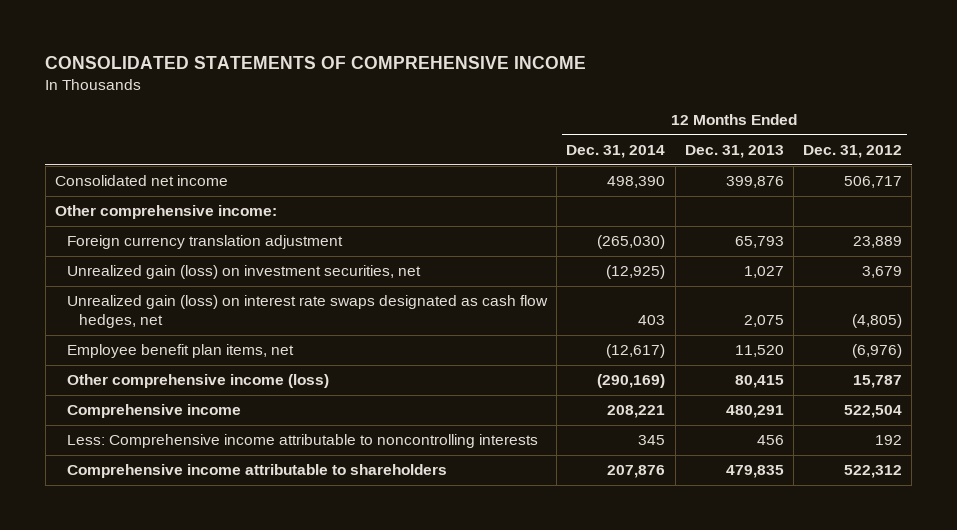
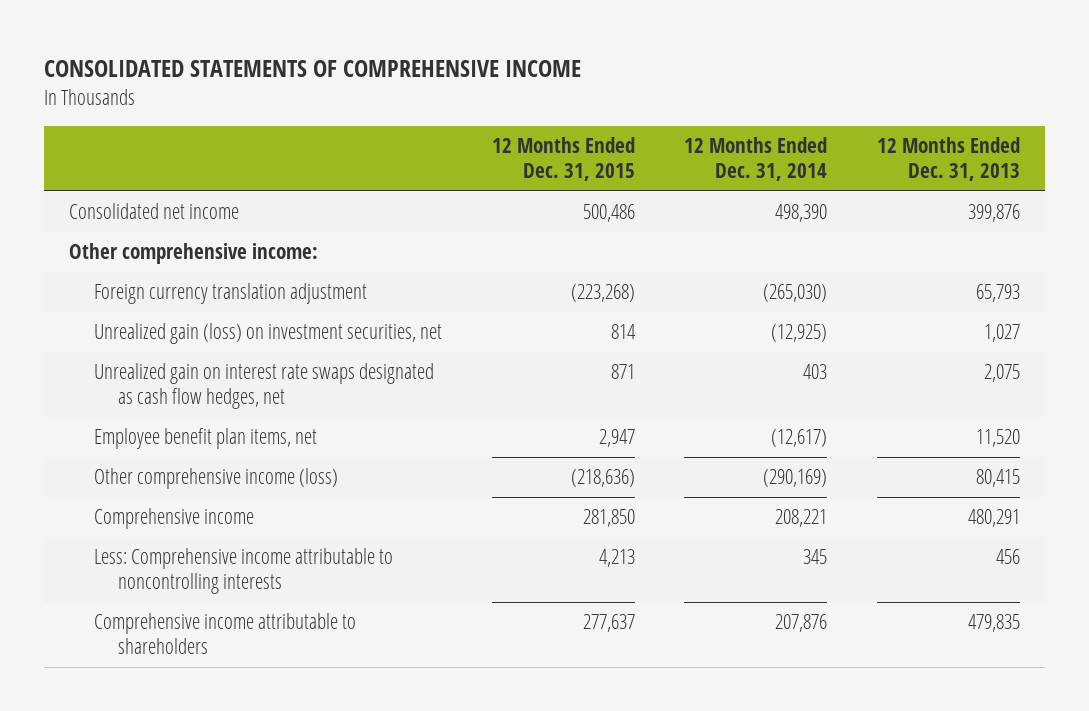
- | 12 Months Ended Dec. 31, 2014 | 12 Months Ended Dec. 31, 2013 | 12 Months Ended Dec. 31, 2012
+ | 12 Months Ended Dec. 31, 2015 | 12 Months Ended Dec. 31, 2014 | 12 Months Ended Dec. 31, 2013
- Unrealized gain (loss) on interest rate swaps designated as cash flow hedges, net | 403 | 2,075 | (4,805)
+ Unrealized gain on interest rate swaps designated as cash flow hedges, net | 871 | 403 | 2,075

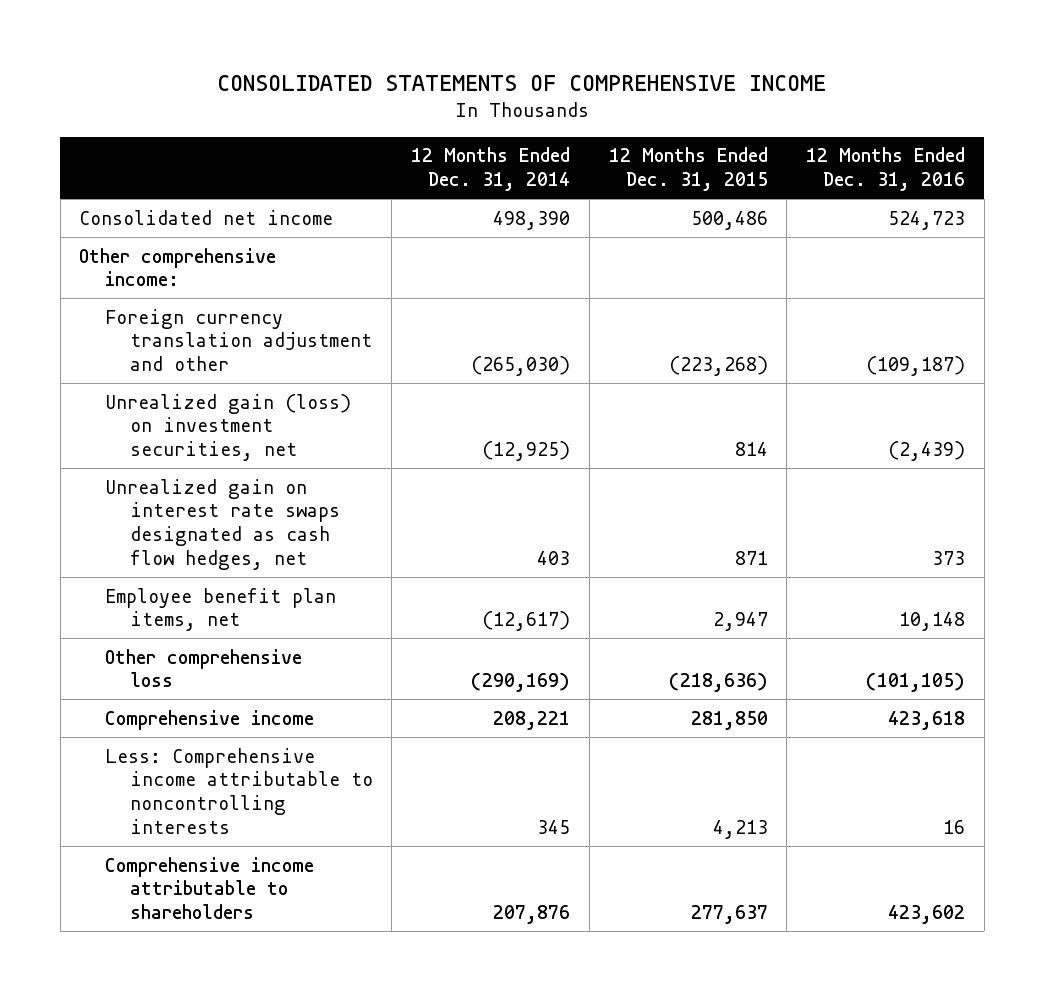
- | 12 Months Ended Dec. 31, 2015 | 12 Months Ended Dec. 31, 2014 | 12 Months Ended Dec. 31, 2013
+ | 12 Months Ended Dec. 31, 2014 | 12 Months Ended Dec. 31, 2015 | 12 Months Ended Dec. 31, 2016
- Foreign currency translation adjustment | (223,268) | (265,030) | 65,793
+ Foreign currency translation adjustment and other | (265,030) | (223,268) | (109,187)
- Other comprehensive income (loss) | (218,636) | (290,169) | 80,415
+ Other comprehensive loss | (290,169) | (218,636) | (101,105)

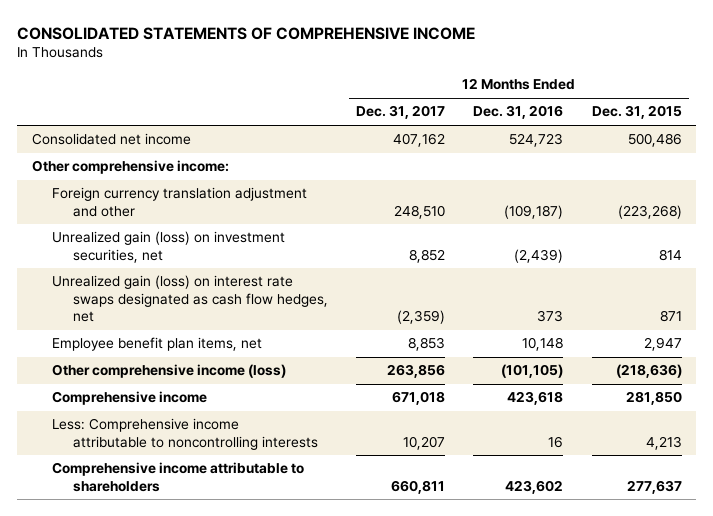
- | 12 Months Ended Dec. 31, 2014 | 12 Months Ended Dec. 31, 2015 | 12 Months Ended Dec. 31, 2016
+ | 12 Months Ended Dec. 31, 2017 | 12 Months Ended Dec. 31, 2016 | 12 Months Ended Dec. 31, 2015
- Unrealized gain on interest rate swaps designated as cash flow hedges, net | 403 | 871 | 373
+ Unrealized gain (loss) on interest rate swaps designated as cash flow hedges, net | (2,359) | 373 | 871
- Other comprehensive loss | (290,169) | (218,636) | (101,105)
+ Other comprehensive income (loss) | 263,856 | (101,105) | (218,636)

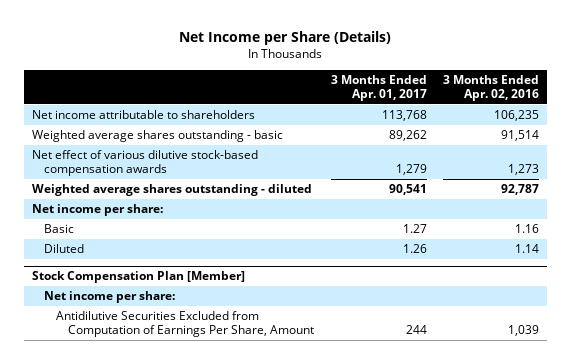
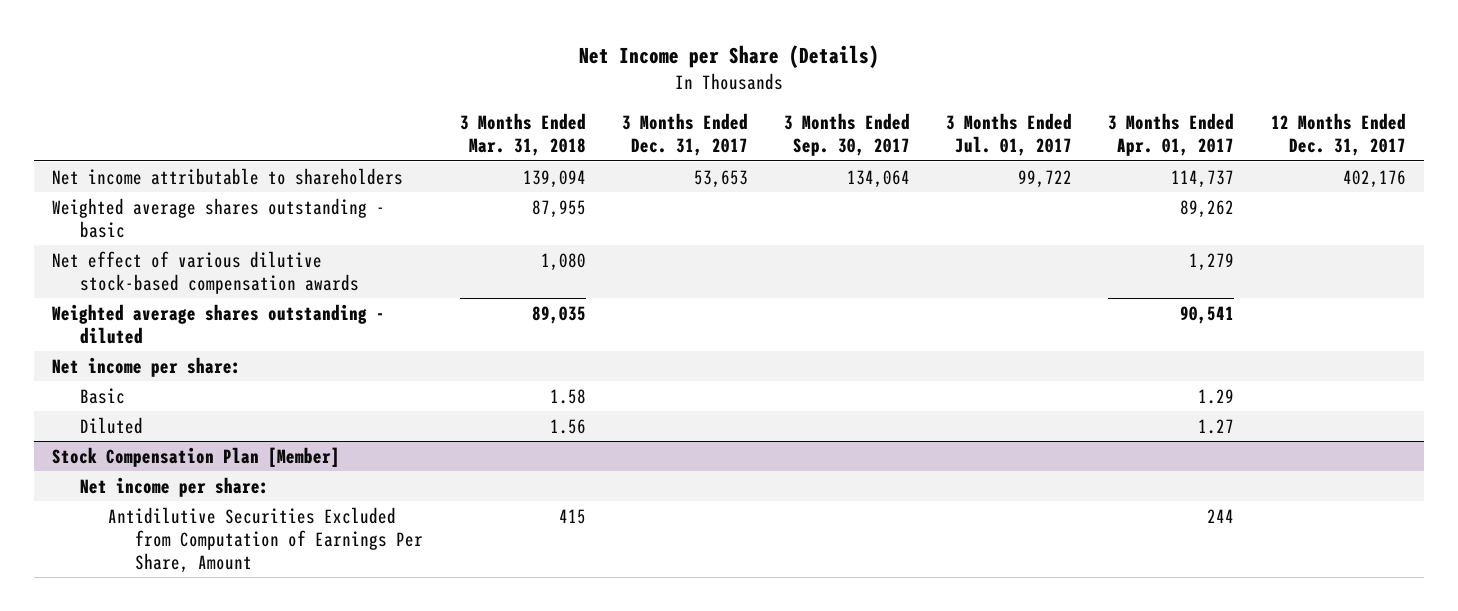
- | 3 Months Ended Apr. 01, 2017 | 3 Months Ended Apr. 02, 2016
+ | 3 Months Ended Mar. 31, 2018 | 3 Months Ended Dec. 31, 2017 | 3 Months Ended Sep. 30, 2017 | 3 Months Ended Jul. 01, 2017 | 3 Months Ended Apr. 01, 2017 | 12 Months Ended Dec. 31, 2017
- Net income attributable to shareholders | 113,768 | 106,235
+ Net income attributable to shareholders | 139,094 | 53,653 | 134,064 | 99,722 | 114,737 | 402,176
- Basic | 1.27 | 1.16
- Diluted | 1.26 | 1.14
+ Basic | 1.58 | | | | 1.29 |
+ Diluted | 1.56 | | | | 1.27 |

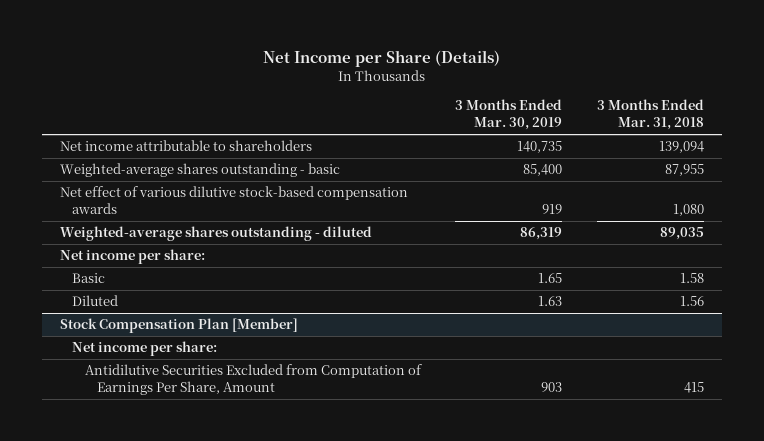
- | 3 Months Ended Mar. 31, 2018 | 3 Months Ended Dec. 31, 2017 | 3 Months Ended Sep. 30, 2017 | 3 Months Ended Jul. 01, 2017 | 3 Months Ended Apr. 01, 2017 | 12 Months Ended Dec. 31, 2017
+ | 3 Months Ended Mar. 30, 2019 | 3 Months Ended Mar. 31, 2018
- Weighted average shares outstanding - basic | 87,955 | | | | 89,262 |
+ Weighted-average shares outstanding - basic | 85,400 | 87,955
- Weighted average shares outstanding - diluted | 89,035 | | | | 90,541 |
+ Weighted-average shares outstanding - diluted | 86,319 | 89,035

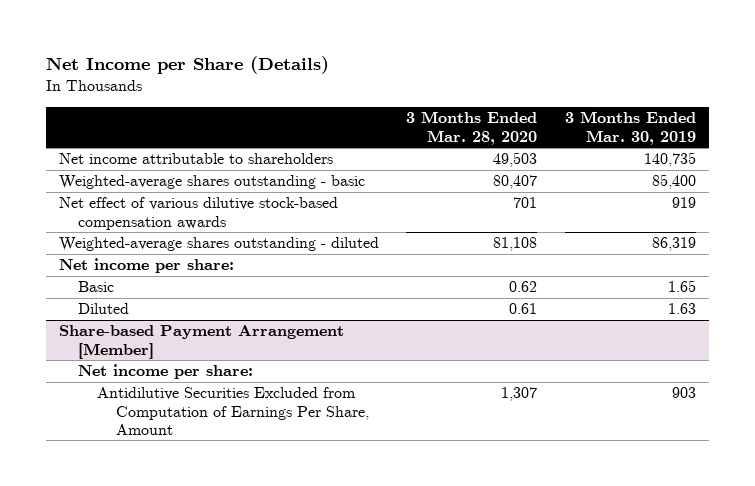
- | 3 Months Ended Mar. 30, 2019 | 3 Months Ended Mar. 31, 2018
+ | 3 Months Ended Mar. 28, 2020 | 3 Months Ended Mar. 30, 2019
- Stock Compensation Plan [Member]
+ Share-based Payment Arrangement [Member]

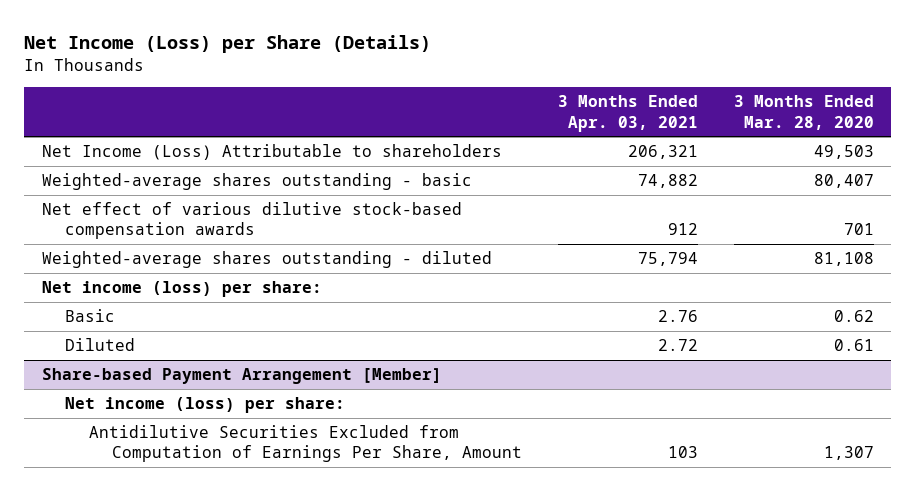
- Net Income per Share (Details)
+ Net Income (Loss) per Share (Details)
- | 3 Months Ended Mar. 28, 2020 | 3 Months Ended Mar. 30, 2019
+ | 3 Months Ended Apr. 03, 2021 | 3 Months Ended Mar. 28, 2020
- Net income attributable to shareholders | 49,503 | 140,735
+ Net Income (Loss) Attributable to shareholders | 206,321 | 49,503
- Net income per share:
+ Net income (loss) per share:
@ Share-based Payment Arrangement [Member]
- Net income per share:
+ Net income (loss) per share:

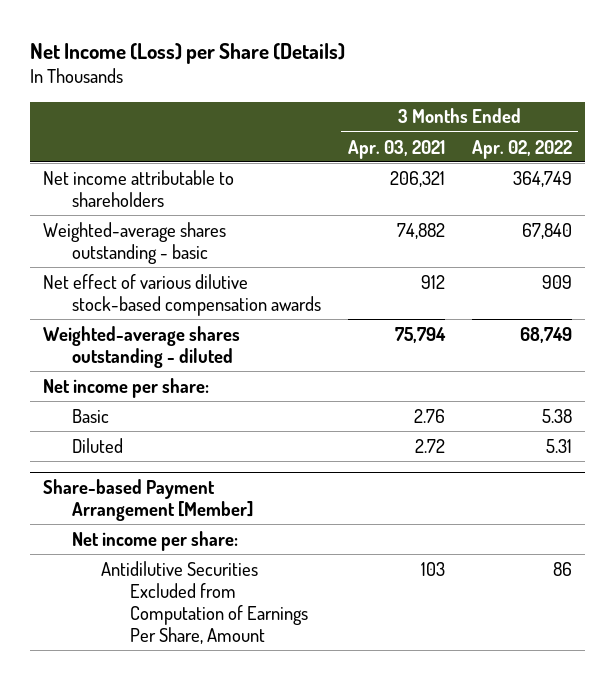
- | 3 Months Ended Apr. 03, 2021 | 3 Months Ended Mar. 28, 2020
+ | 3 Months Ended Apr. 03, 2021 | 3 Months Ended Apr. 02, 2022
- Net Income (Loss) Attributable to shareholders | 206,321 | 49,503
+ Net income attributable to shareholders | 206,321 | 364,749
- Net income (loss) per share:
+ Net income per share:
@ Share-based Payment Arrangement [Member]
- Net income (loss) per share:
+ Net income per share:

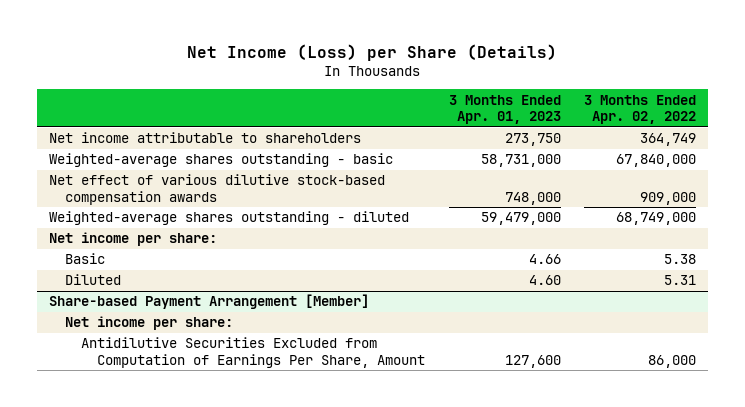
- | 3 Months Ended Apr. 03, 2021 | 3 Months Ended Apr. 02, 2022
+ | 3 Months Ended Apr. 01, 2023 | 3 Months Ended Apr. 02, 2022
- Weighted-average shares outstanding - basic | 74,882 | 67,840
- Net effect of various dilutive stock-based compensation awards | 912 | 909
- Weighted-average shares outstanding - diluted | 75,794 | 68,749
+ Weighted-average shares outstanding - basic | 58,731,000 | 67,840,000
+ Net effect of various dilutive stock-based compensation awards | 748,000 | 909,000
+ Weighted-average shares outstanding - diluted | 59,479,000 | 68,749,000
@ Share-based Payment Arrangement [Member]
- Antidilutive Securities Excluded from Computation of Earnings Per Share, Amount | 103 | 86
+ Antidilutive Securities Excluded from Computation of Earnings Per Share, Amount | 127,600 | 86,000

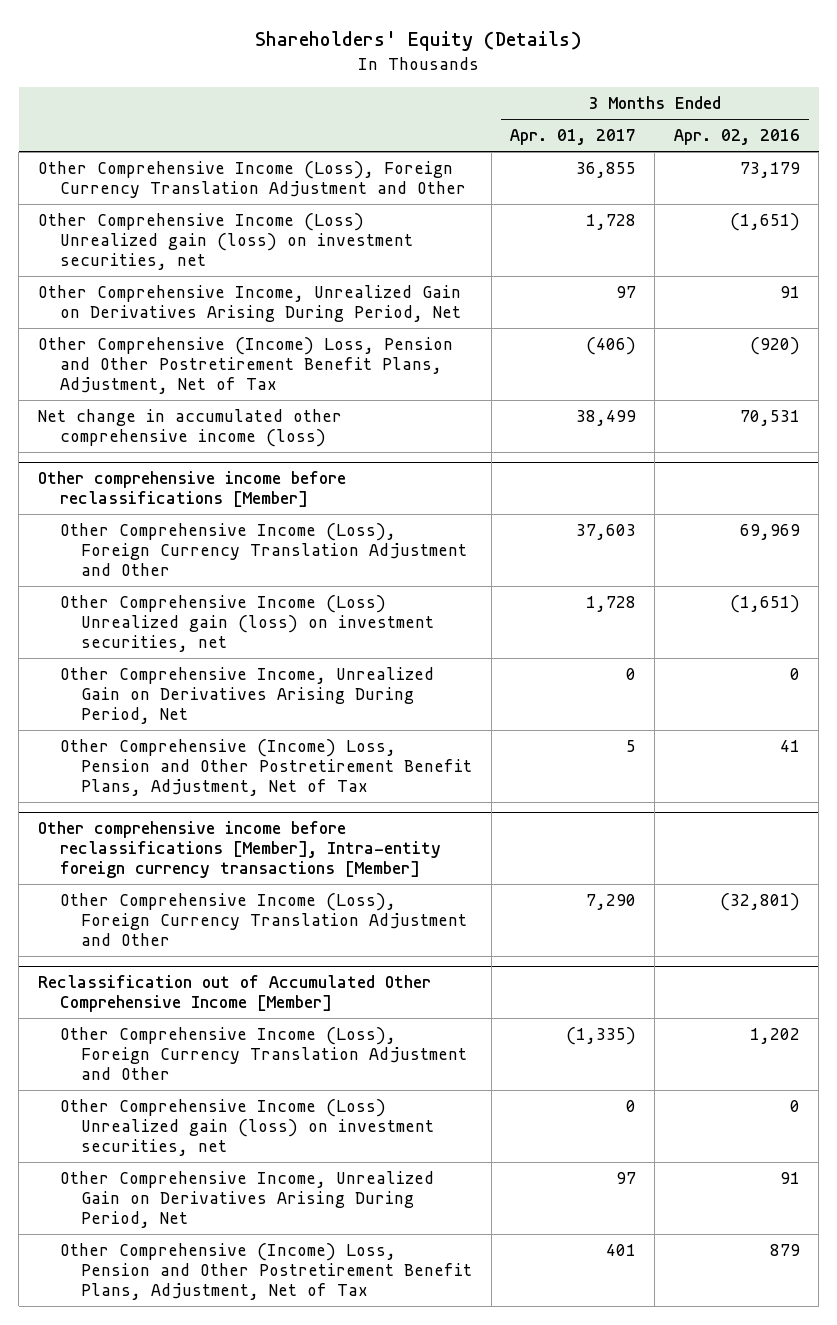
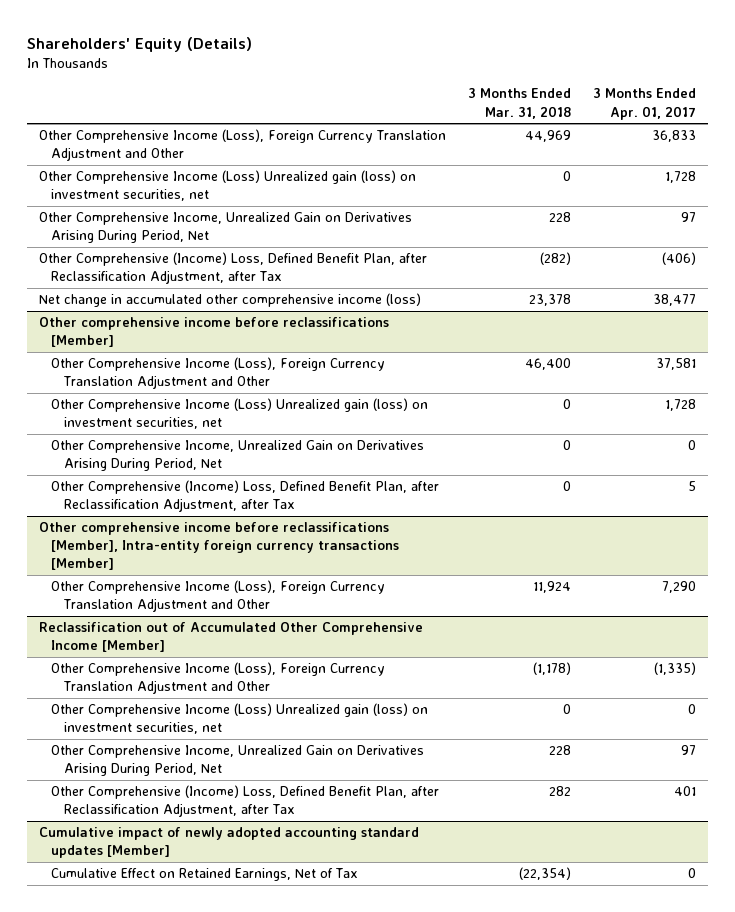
- | 3 Months Ended Apr. 01, 2017 | 3 Months Ended Apr. 02, 2016
+ | 3 Months Ended Mar. 31, 2018 | 3 Months Ended Apr. 01, 2017
- Other Comprehensive Income (Loss), Foreign Currency Translation Adjustment and Other | 36,855 | 73,179
+ Other Comprehensive Income (Loss), Foreign Currency Translation Adjustment and Other | 44,969 | 36,833
- Other Comprehensive (Income) Loss, Pension and Other Postretirement Benefit Plans, Adjustment, Net of Tax | (406) | (920)
- Net change in accumulated other comprehensive income (loss) | 38,499 | 70,531
+ Other Comprehensive (Income) Loss, Defined Benefit Plan, after Reclassification Adjustment, after Tax | (282) | (406)
+ Net change in accumulated other comprehensive income (loss) | 23,378 | 38,477
@ Other comprehensive income before reclassifications [Member]
- Other Comprehensive Income (Loss), Foreign Currency Translation Adjustment and Other | 37,603 | 69,969
+ Other Comprehensive Income (Loss), Foreign Currency Translation Adjustment and Other | 46,400 | 37,581
- Other Comprehensive (Income) Loss, Pension and Other Postretirement Benefit Plans, Adjustment, Net of Tax | 5 | 41
+ Other Comprehensive (Income) Loss, Defined Benefit Plan, after Reclassification Adjustment, after Tax | 0 | 5
@ Reclassification out of Accumulated Other Comprehensive Income [Member]
- Other Comprehensive (Income) Loss, Pension and Other Postretirement Benefit Plans, Adjustment, Net of Tax | 401 | 879
+ Other Comprehensive (Income) Loss, Defined Benefit Plan, after Reclassification Adjustment, after Tax | 282 | 401
+ Cumulative impact of newly adopted accounting standard updates [Member]
+ Cumulative Effect on Retained Earnings, Net of Tax | (22,354) | 0

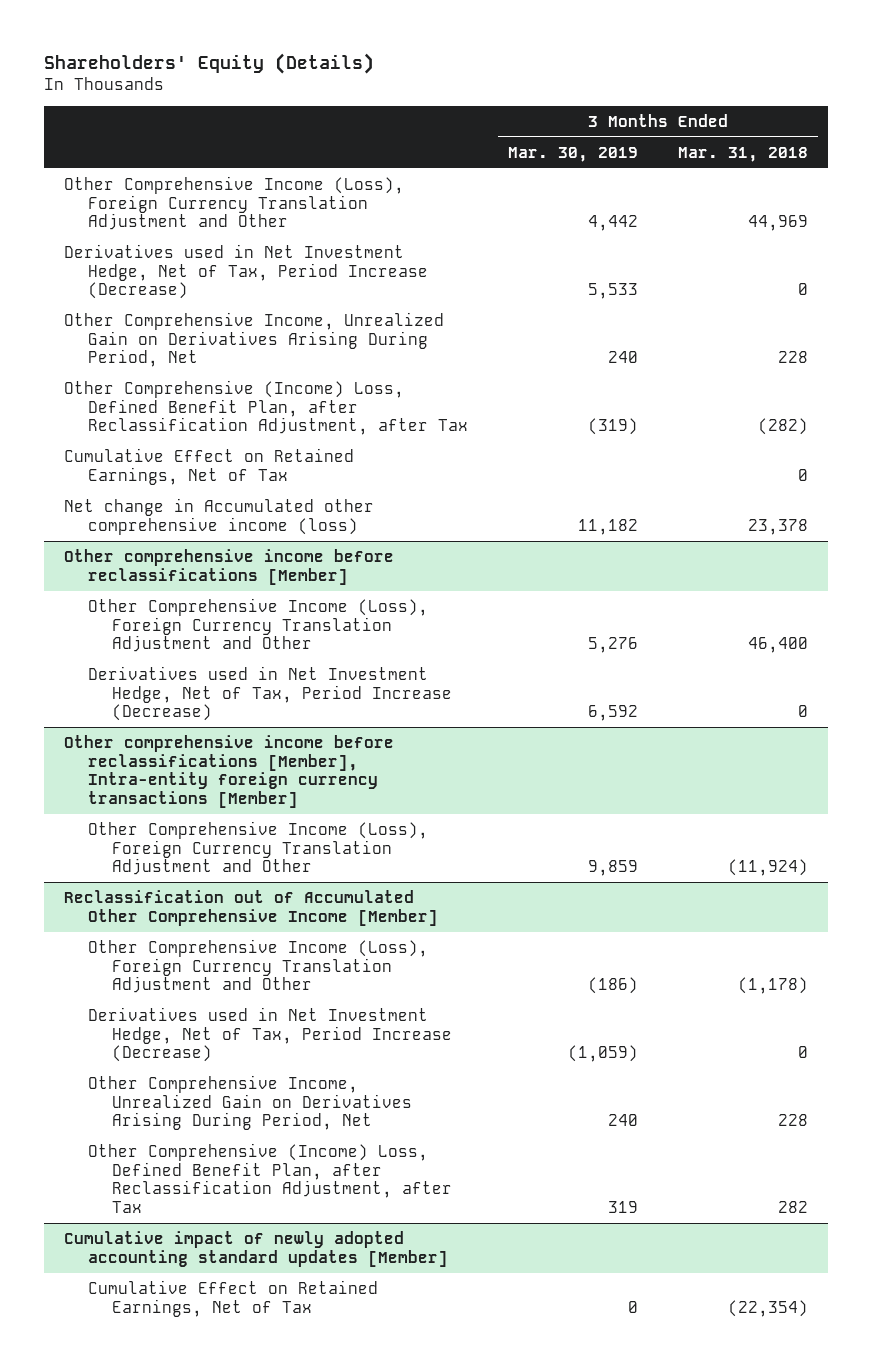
- | 3 Months Ended Mar. 31, 2018 | 3 Months Ended Apr. 01, 2017
+ | 3 Months Ended Mar. 30, 2019 | 3 Months Ended Mar. 31, 2018
- Other Comprehensive Income (Loss) Unrealized gain (loss) on investment securities, net | 0 | 1,728
+ Derivatives used in Net Investment Hedge, Net of Tax, Period Increase (Decrease) | 5,533 | 0
- Net change in accumulated other comprehensive income (loss) | 23,378 | 38,477
+ Cumulative Effect on Retained Earnings, Net of Tax | | 0
+ Net change in Accumulated other comprehensive income (loss) | 11,182 | 23,378
@ Other comprehensive income before reclassifications [Member]
- Other Comprehensive Income (Loss) Unrealized gain (loss) on investment securities, net | 0 | 1,728
- Other Comprehensive Income, Unrealized Gain on Derivatives Arising During Period, Net | 0 | 0
- Other Comprehensive (Income) Loss, Defined Benefit Plan, after Reclassification Adjustment, after Tax | 0 | 5
+ Derivatives used in Net Investment Hedge, Net of Tax, Period Increase (Decrease) | 6,592 | 0
@ Other comprehensive income before reclassifications [Member], Intra-entity foreign currency transactions [Member]
- Other Comprehensive Income (Loss), Foreign Currency Translation Adjustment and Other | 11,924 | 7,290
+ Other Comprehensive Income (Loss), Foreign Currency Translation Adjustment and Other | 9,859 | (11,924)
@ Reclassification out of Accumulated Other Comprehensive Income [Member]
- Other Comprehensive Income (Loss) Unrealized gain (loss) on investment securities, net | 0 | 0
+ Derivatives used in Net Investment Hedge, Net of Tax, Period Increase (Decrease) | (1,059) | 0

